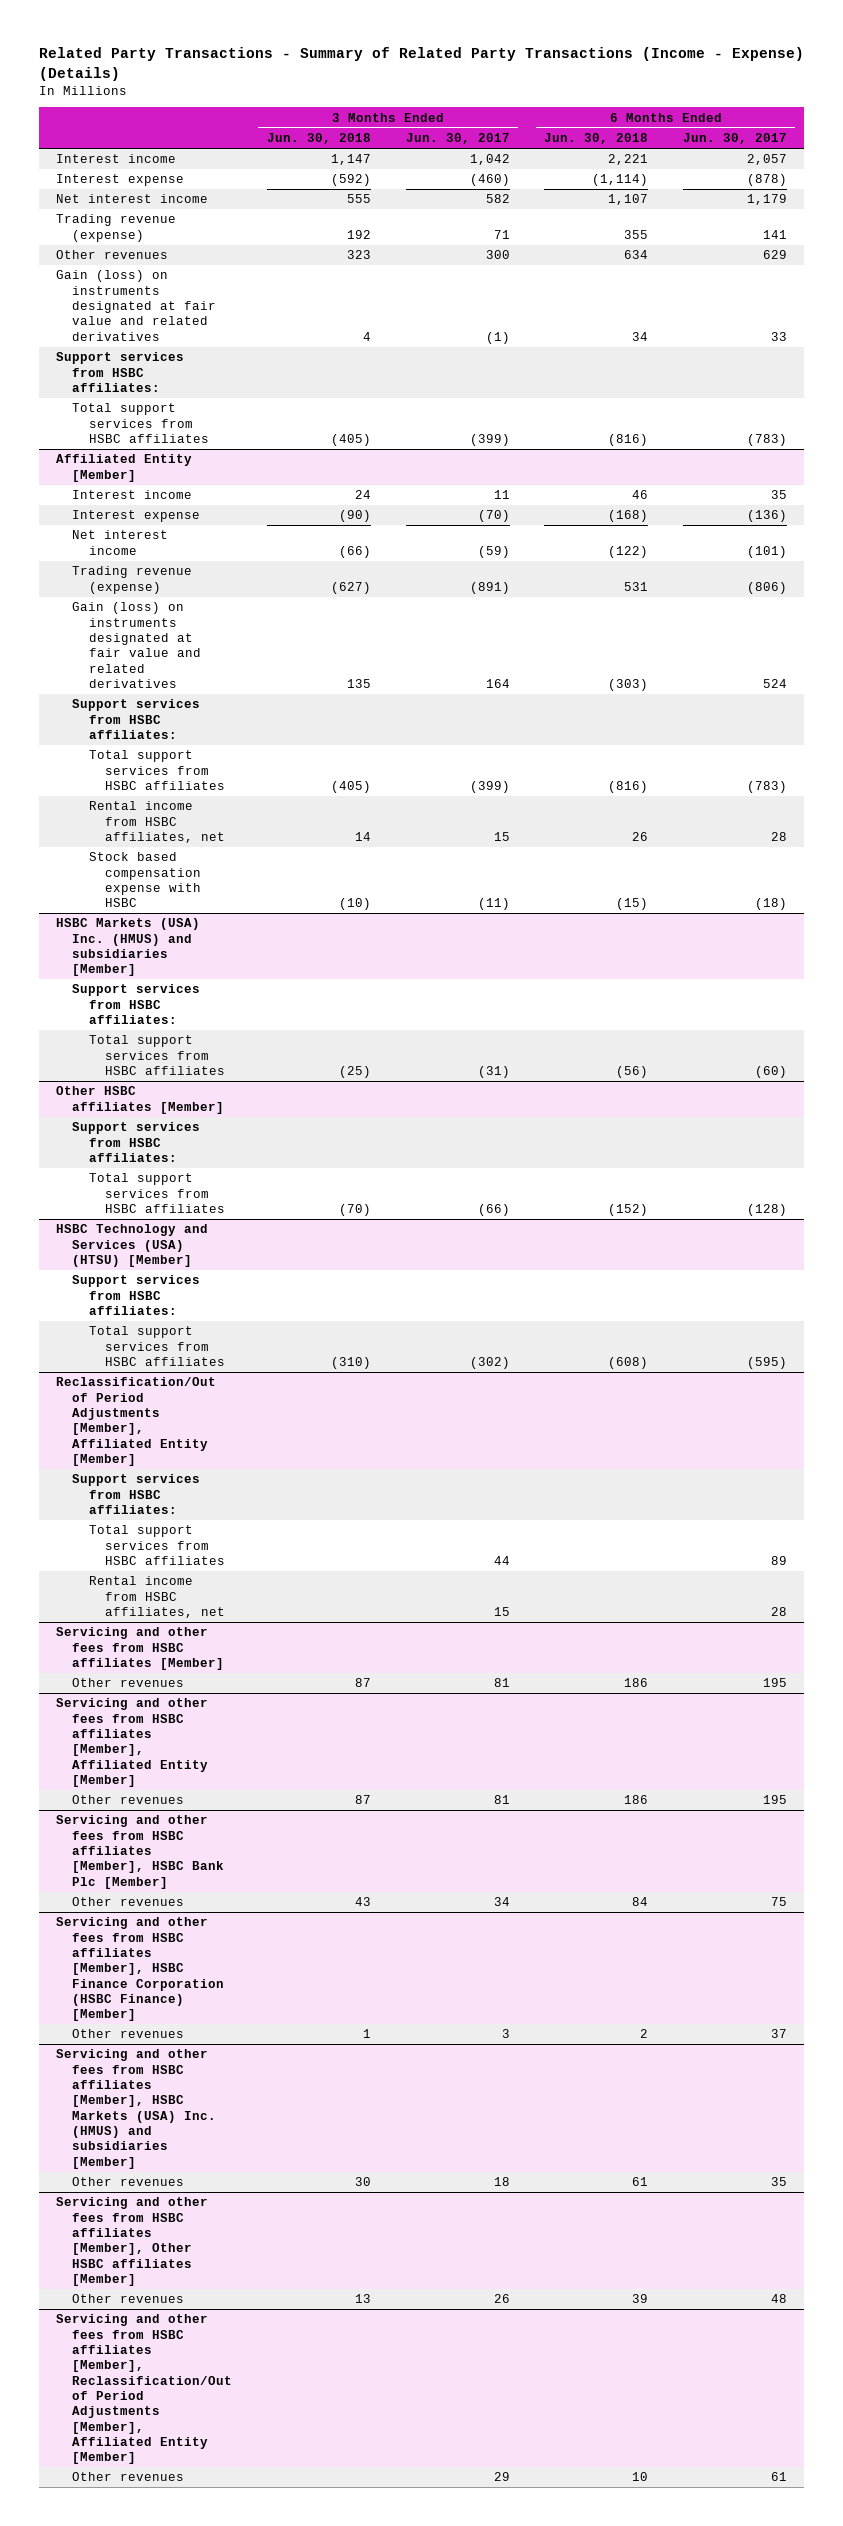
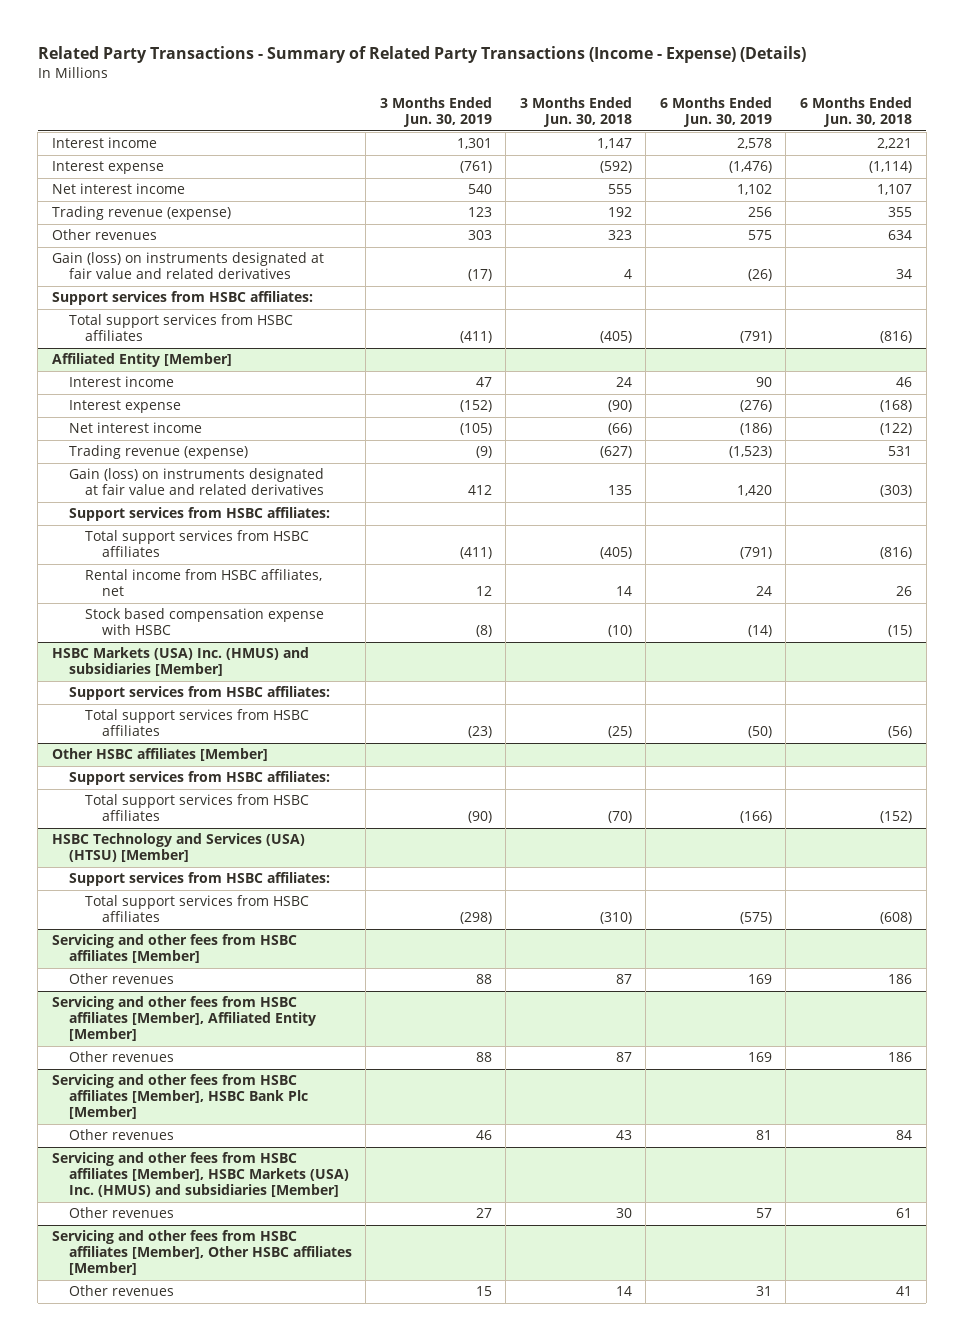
- | 3 Months Ended Jun. 30, 2018 | 3 Months Ended Jun. 30, 2017 | 6 Months Ended Jun. 30, 2018 | 6 Months Ended Jun. 30, 2017
+ | 3 Months Ended Jun. 30, 2019 | 3 Months Ended Jun. 30, 2018 | 6 Months Ended Jun. 30, 2019 | 6 Months Ended Jun. 30, 2018
- Reclassification/Out of Period Adjustments [Member], Affiliated Entity [Member]
- Support services from HSBC affiliates:
- Total support services from HSBC affiliates | | 44 | | 89
- Rental income from HSBC affiliates, net | | 15 | | 28
- Servicing and other fees from HSBC affiliates [Member], HSBC Finance Corporation (HSBC Finance) [Member]
- Other revenues | 1 | 3 | 2 | 37
@ Servicing and other fees from HSBC affiliates [Member], Other HSBC affiliates [Member]
- Other revenues | 13 | 26 | 39 | 48
- Servicing and other fees from HSBC affiliates [Member], Reclassification/Out of Period Adjustments [Member], Affiliated Entity [Member]
- Other revenues | | 29 | 10 | 61
@ Servicing and other fees from HSBC affiliates [Member], Other HSBC affiliates [Member]
+ Other revenues | 15 | 14 | 31 | 41

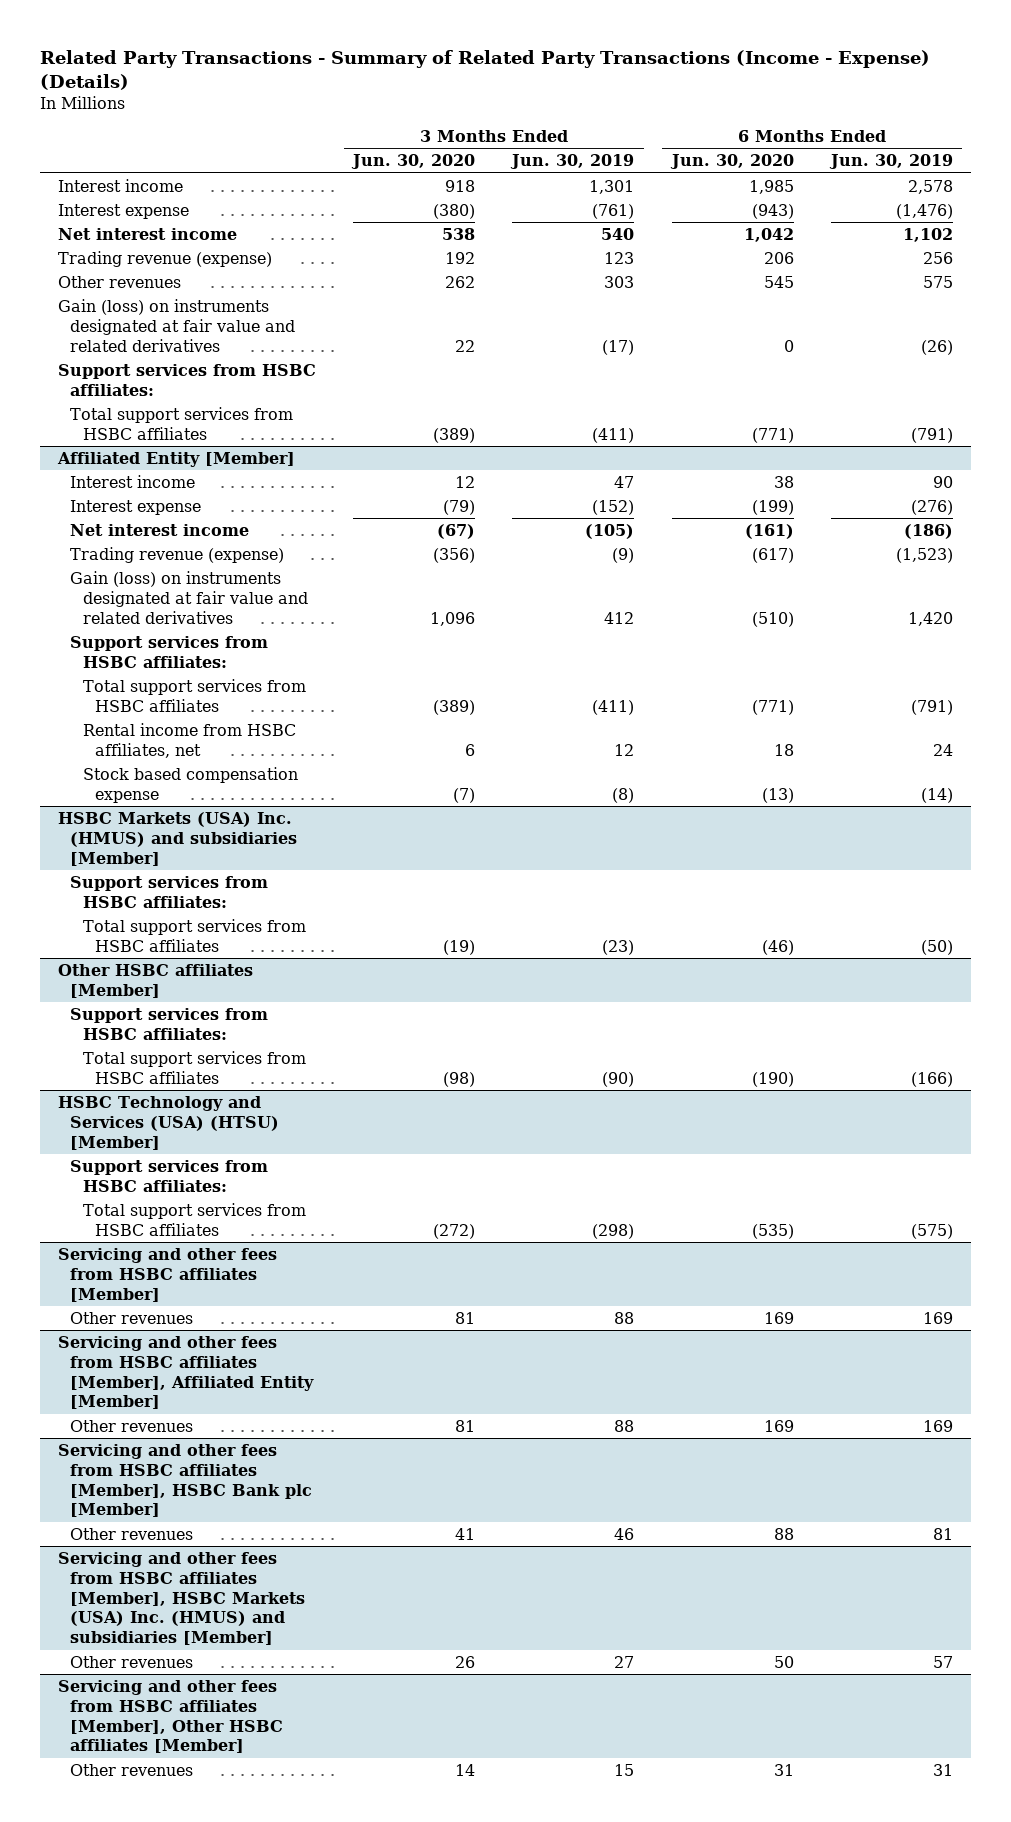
- | 3 Months Ended Jun. 30, 2019 | 3 Months Ended Jun. 30, 2018 | 6 Months Ended Jun. 30, 2019 | 6 Months Ended Jun. 30, 2018
+ | 3 Months Ended Jun. 30, 2020 | 3 Months Ended Jun. 30, 2019 | 6 Months Ended Jun. 30, 2020 | 6 Months Ended Jun. 30, 2019
@ Affiliated Entity [Member]
- Stock based compensation expense with HSBC | (8) | (10) | (14) | (15)
+ Stock based compensation expense | (7) | (8) | (13) | (14)
- Servicing and other fees from HSBC affiliates [Member], HSBC Bank Plc [Member]
+ Servicing and other fees from HSBC affiliates [Member], HSBC Bank plc [Member]

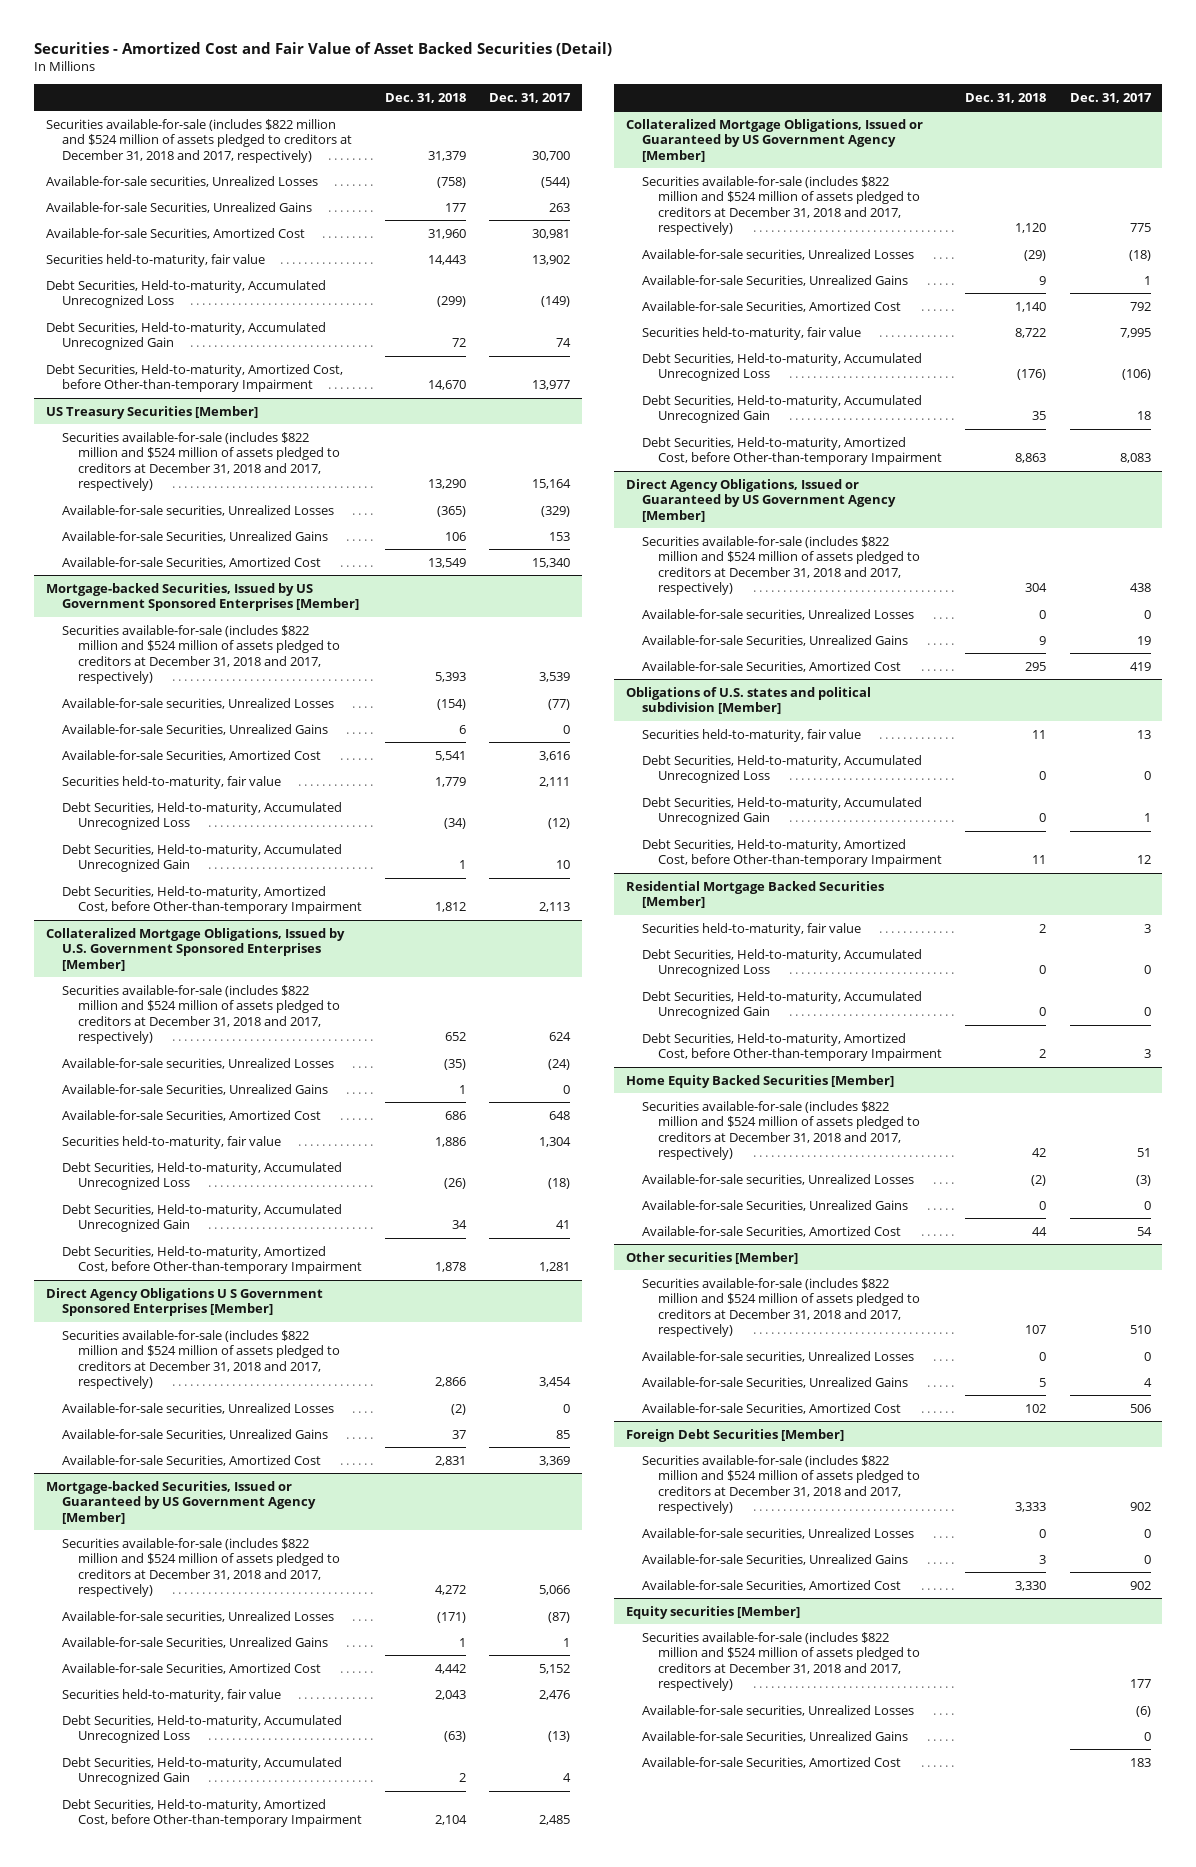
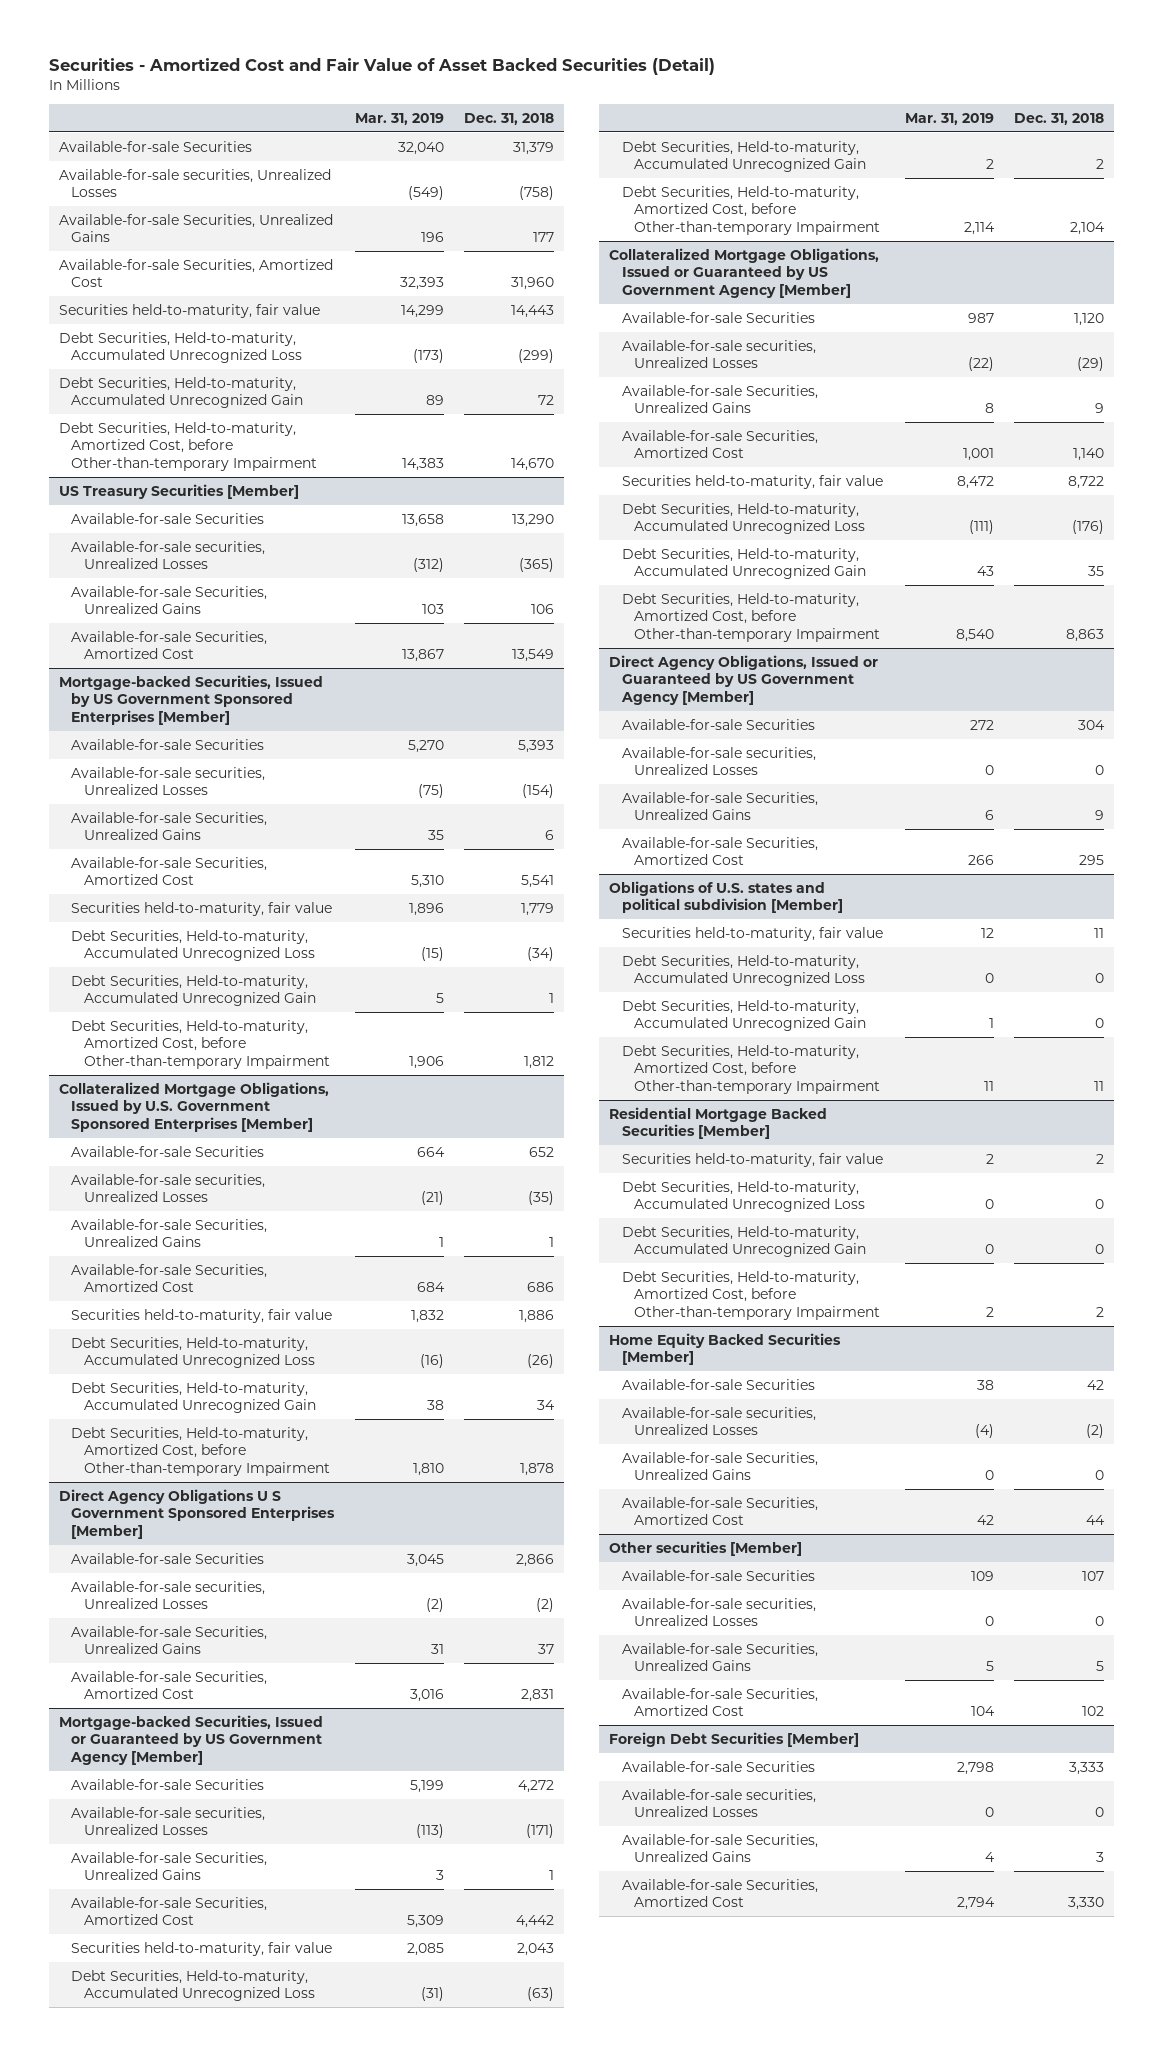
- | Dec. 31, 2018 | Dec. 31, 2017
+ | Mar. 31, 2019 | Dec. 31, 2018
- Securities available-for-sale (includes $822 million and $524 million of assets pledged to creditors at December 31, 2018 and 2017, respectively) | 31,379 | 30,700
+ Available-for-sale Securities | 32,040 | 31,379
@ US Treasury Securities [Member]
- Securities available-for-sale (includes $822 million and $524 million of assets pledged to creditors at December 31, 2018 and 2017, respectively) | 13,290 | 15,164
+ Available-for-sale Securities | 13,658 | 13,290
@ Mortgage-backed Securities, Issued by US Government Sponsored Enterprises [Member]
- Securities available-for-sale (includes $822 million and $524 million of assets pledged to creditors at December 31, 2018 and 2017, respectively) | 5,393 | 3,539
+ Available-for-sale Securities | 5,270 | 5,393
@ Collateralized Mortgage Obligations, Issued by U.S. Government Sponsored Enterprises [Member]
- Securities available-for-sale (includes $822 million and $524 million of assets pledged to creditors at December 31, 2018 and 2017, respectively) | 652 | 624
+ Available-for-sale Securities | 664 | 652
@ Direct Agency Obligations U S Government Sponsored Enterprises [Member]
- Securities available-for-sale (includes $822 million and $524 million of assets pledged to creditors at December 31, 2018 and 2017, respectively) | 2,866 | 3,454
+ Available-for-sale Securities | 3,045 | 2,866
@ Mortgage-backed Securities, Issued or Guaranteed by US Government Agency [Member]
- Securities available-for-sale (includes $822 million and $524 million of assets pledged to creditors at December 31, 2018 and 2017, respectively) | 4,272 | 5,066
+ Available-for-sale Securities | 5,199 | 4,272
@ Collateralized Mortgage Obligations, Issued or Guaranteed by US Government Agency [Member]
- Securities available-for-sale (includes $822 million and $524 million of assets pledged to creditors at December 31, 2018 and 2017, respectively) | 1,120 | 775
+ Available-for-sale Securities | 987 | 1,120
@ Direct Agency Obligations, Issued or Guaranteed by US Government Agency [Member]
- Securities available-for-sale (includes $822 million and $524 million of assets pledged to creditors at December 31, 2018 and 2017, respectively) | 304 | 438
+ Available-for-sale Securities | 272 | 304
@ Home Equity Backed Securities [Member]
- Securities available-for-sale (includes $822 million and $524 million of assets pledged to creditors at December 31, 2018 and 2017, respectively) | 42 | 51
+ Available-for-sale Securities | 38 | 42
@ Other securities [Member]
- Securities available-for-sale (includes $822 million and $524 million of assets pledged to creditors at December 31, 2018 and 2017, respectively) | 107 | 510
+ Available-for-sale Securities | 109 | 107
@ Foreign Debt Securities [Member]
- Securities available-for-sale (includes $822 million and $524 million of assets pledged to creditors at December 31, 2018 and 2017, respectively) | 3,333 | 902
+ Available-for-sale Securities | 2,798 | 3,333
- Equity securities [Member]
- Securities available-for-sale (includes $822 million and $524 million of assets pledged to creditors at December 31, 2018 and 2017, respectively) | | 177
- Available-for-sale securities, Unrealized Losses | | (6)
- Available-for-sale Securities, Unrealized Gains | | 0
- Available-for-sale Securities, Amortized Cost | | 183

